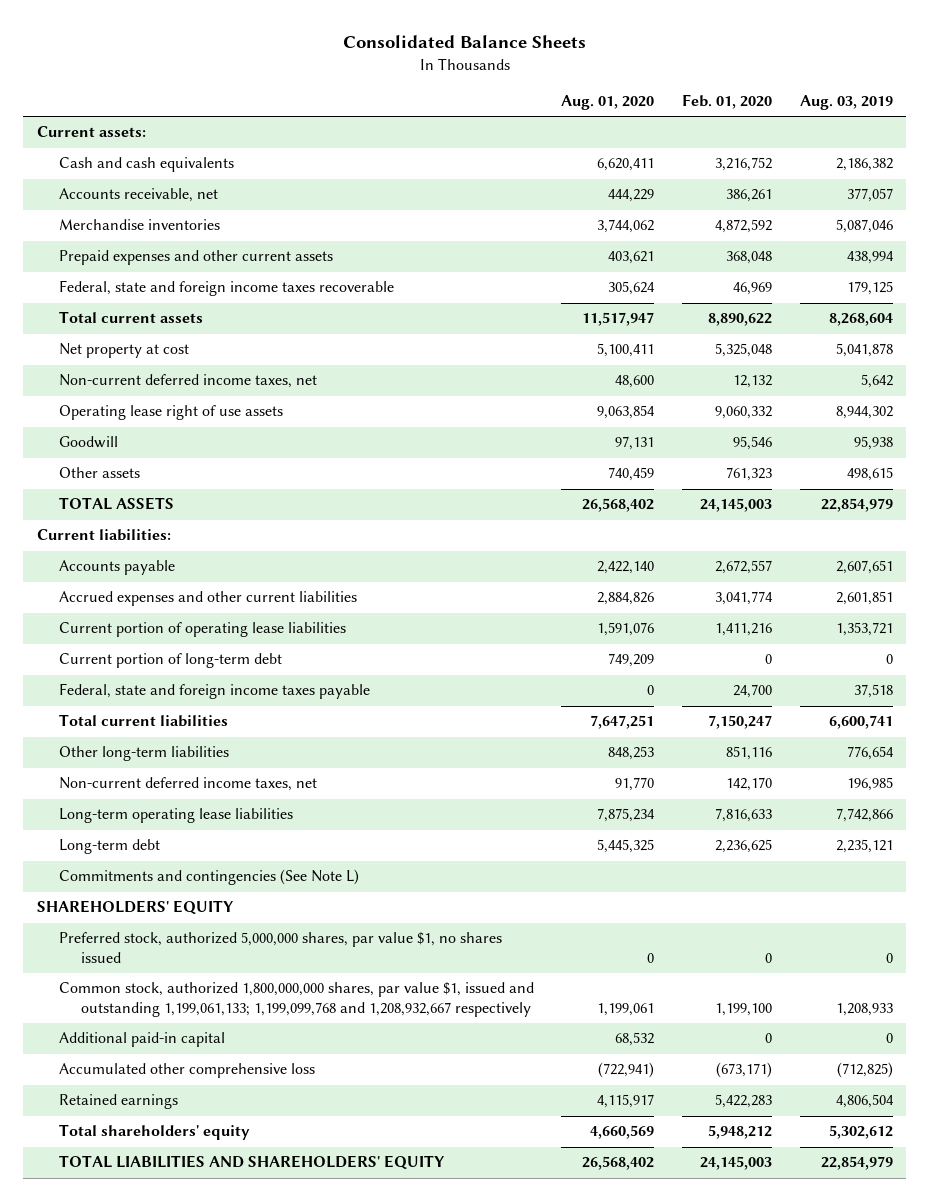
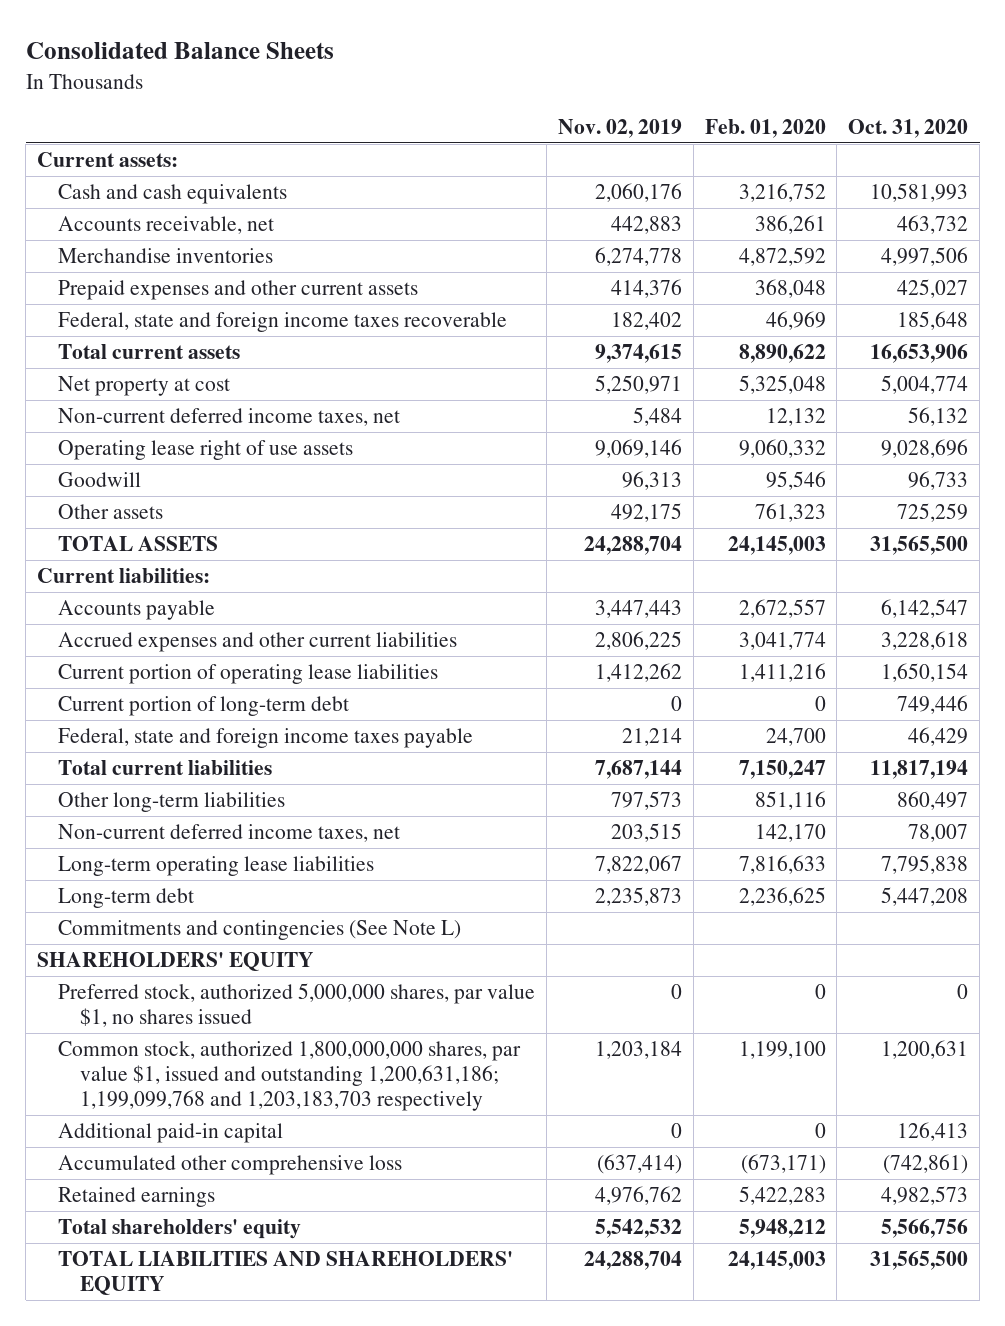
- | Aug. 01, 2020 | Feb. 01, 2020 | Aug. 03, 2019
+ | Nov. 02, 2019 | Feb. 01, 2020 | Oct. 31, 2020
- Common stock, authorized 1,800,000,000 shares, par value $1, issued and outstanding 1,199,061,133; 1,199,099,768 and 1,208,932,667 respectively | 1,199,061 | 1,199,100 | 1,208,933
+ Common stock, authorized 1,800,000,000 shares, par value $1, issued and outstanding 1,200,631,186; 1,199,099,768 and 1,203,183,703 respectively | 1,203,184 | 1,199,100 | 1,200,631

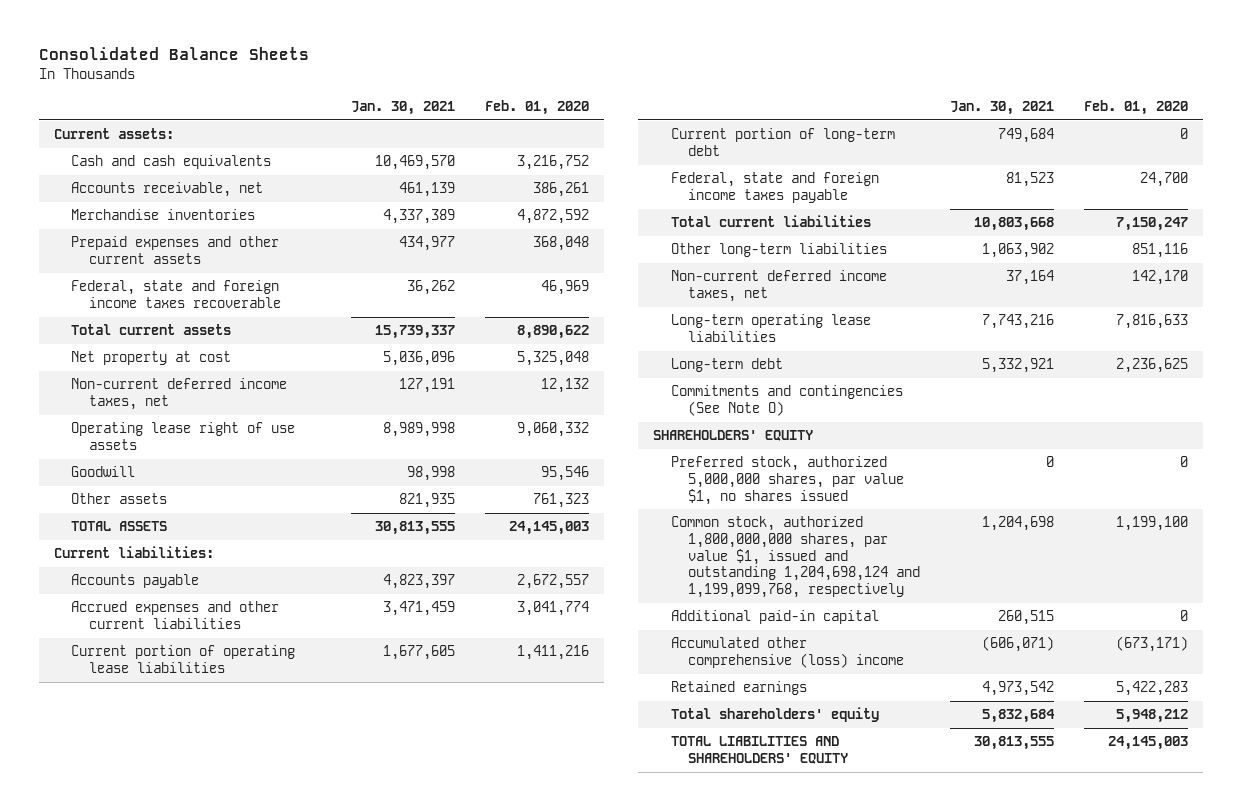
- | Nov. 02, 2019 | Feb. 01, 2020 | Oct. 31, 2020
+ | Jan. 30, 2021 | Feb. 01, 2020
- Commitments and contingencies (See Note L)
+ Commitments and contingencies (See Note O)
- Common stock, authorized 1,800,000,000 shares, par value $1, issued and outstanding 1,200,631,186; 1,199,099,768 and 1,203,183,703 respectively | 1,203,184 | 1,199,100 | 1,200,631
+ Common stock, authorized 1,800,000,000 shares, par value $1, issued and outstanding 1,204,698,124 and 1,199,099,768, respectively | 1,204,698 | 1,199,100
- Accumulated other comprehensive loss | (637,414) | (673,171) | (742,861)
+ Accumulated other comprehensive (loss) income | (606,071) | (673,171)

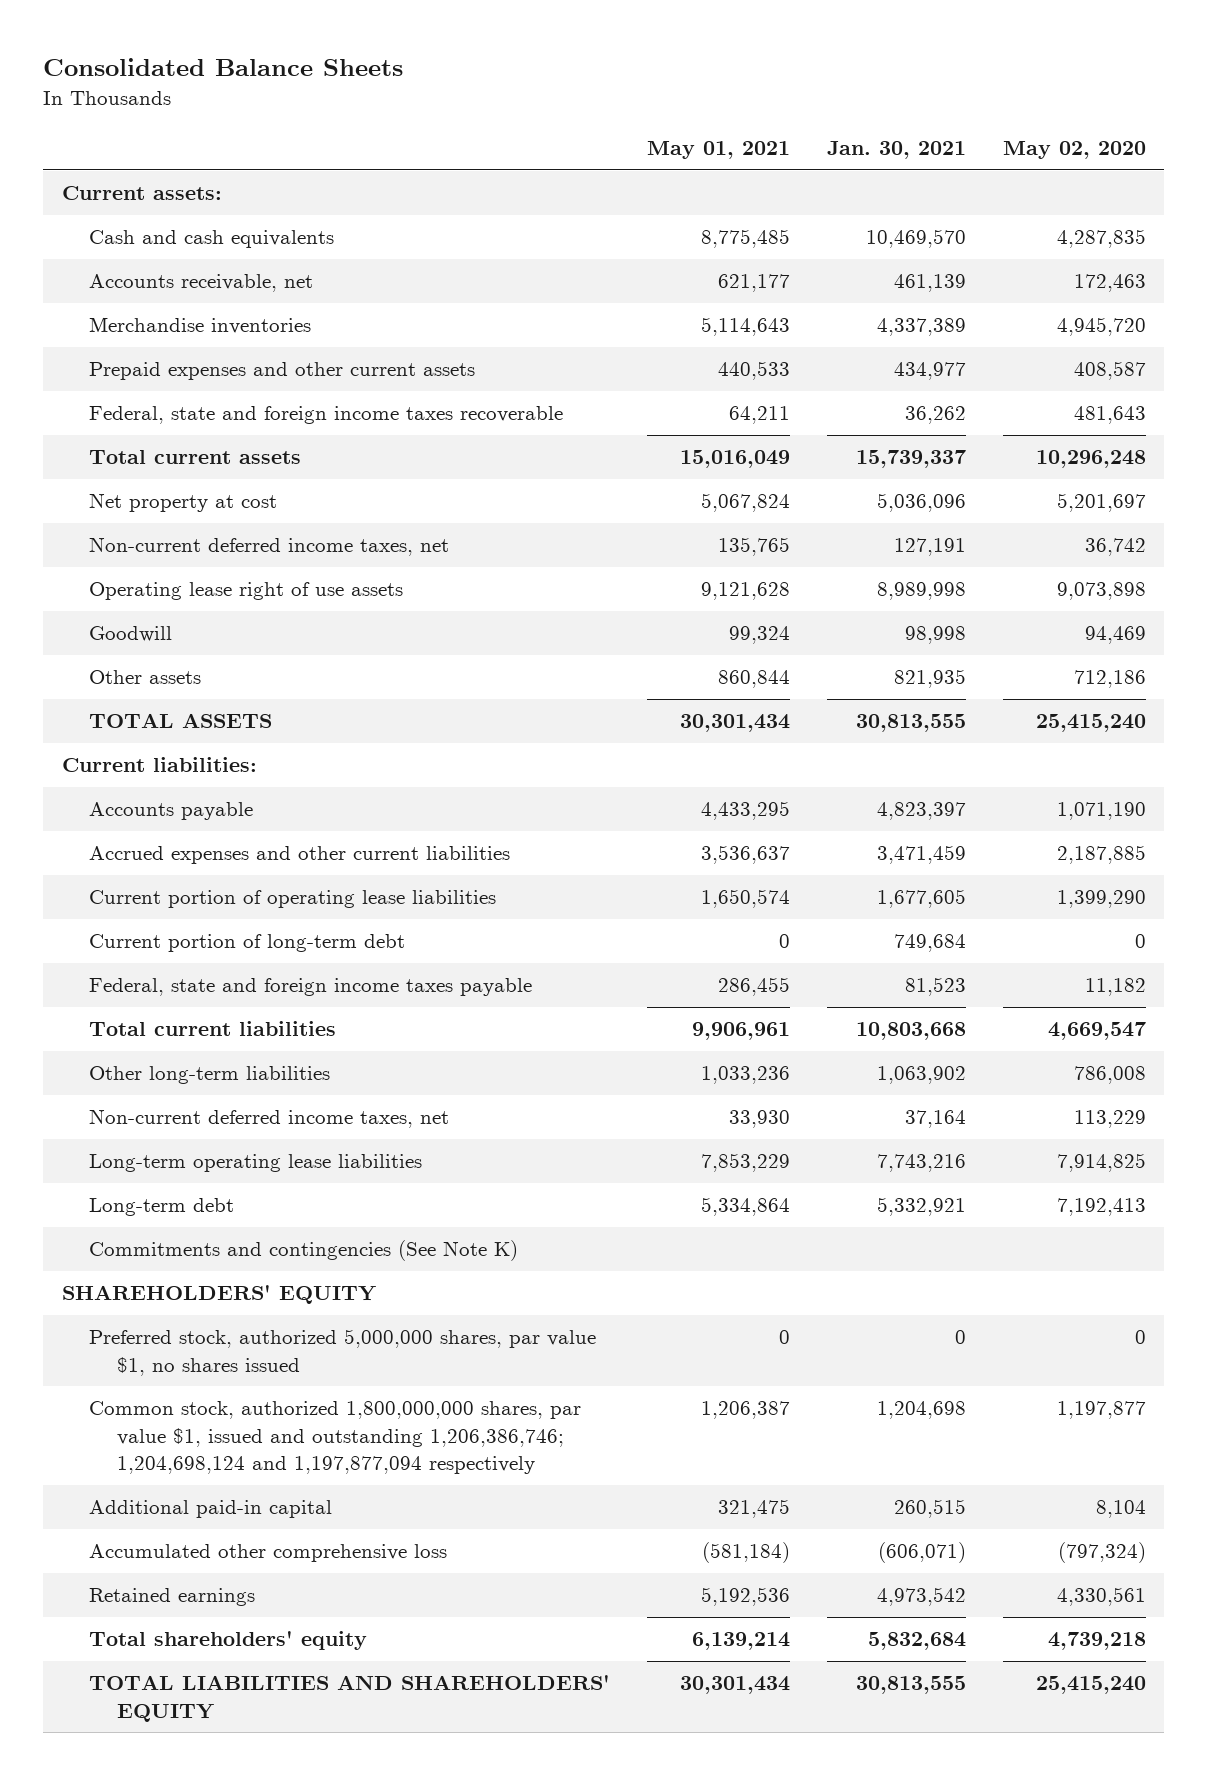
- | Jan. 30, 2021 | Feb. 01, 2020
+ | May 01, 2021 | Jan. 30, 2021 | May 02, 2020
- Commitments and contingencies (See Note O)
+ Commitments and contingencies (See Note K)
- Common stock, authorized 1,800,000,000 shares, par value $1, issued and outstanding 1,204,698,124 and 1,199,099,768, respectively | 1,204,698 | 1,199,100
+ Common stock, authorized 1,800,000,000 shares, par value $1, issued and outstanding 1,206,386,746; 1,204,698,124 and 1,197,877,094 respectively | 1,206,387 | 1,204,698 | 1,197,877
- Accumulated other comprehensive (loss) income | (606,071) | (673,171)
+ Accumulated other comprehensive loss | (581,184) | (606,071) | (797,324)

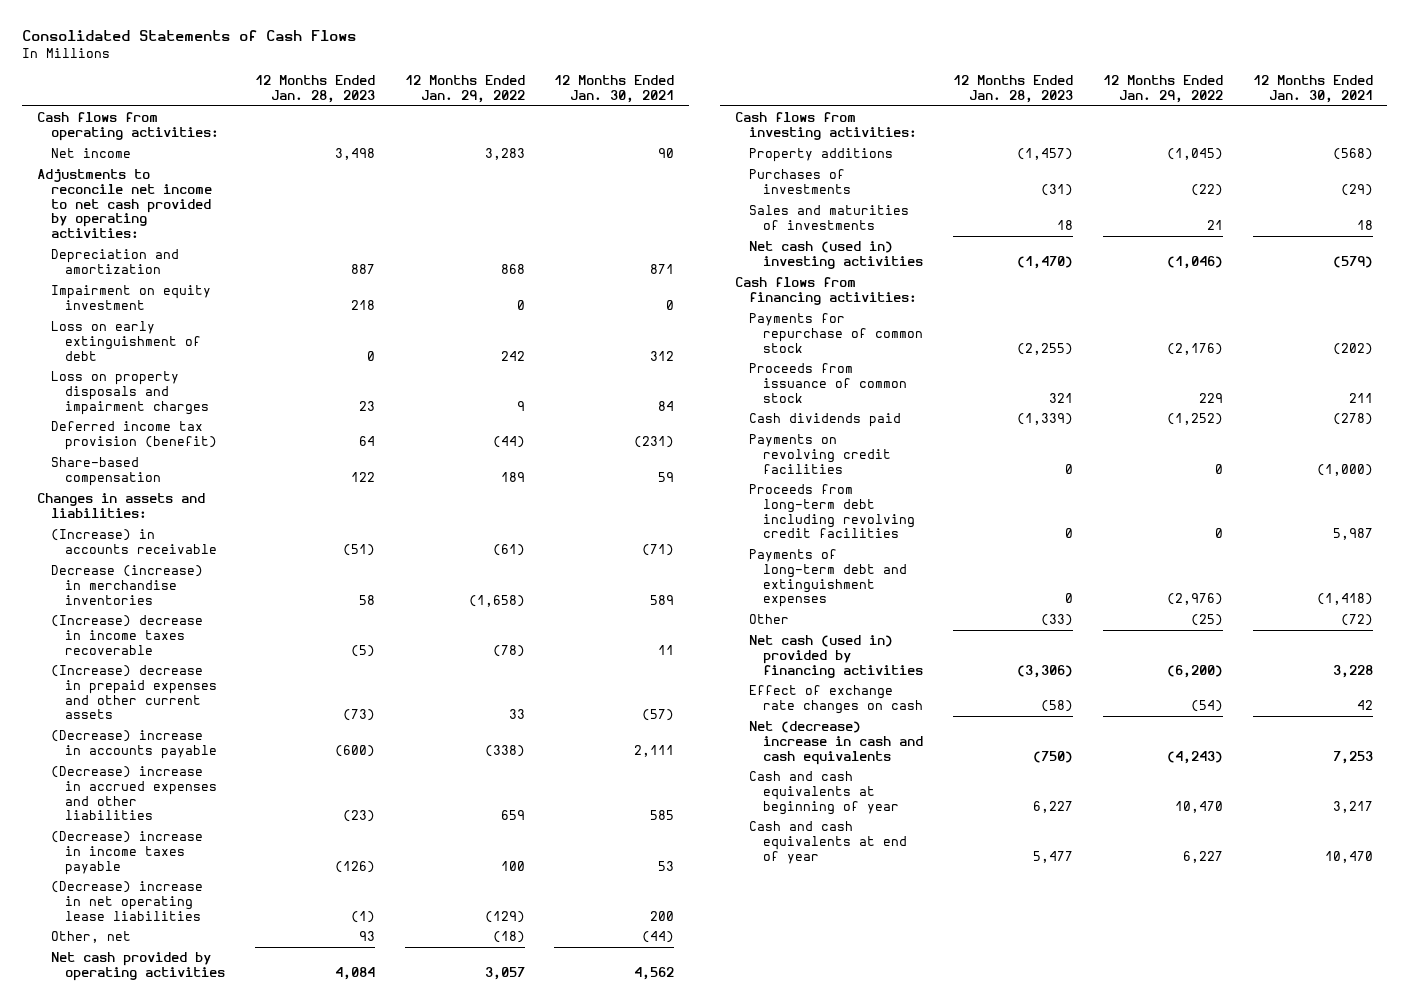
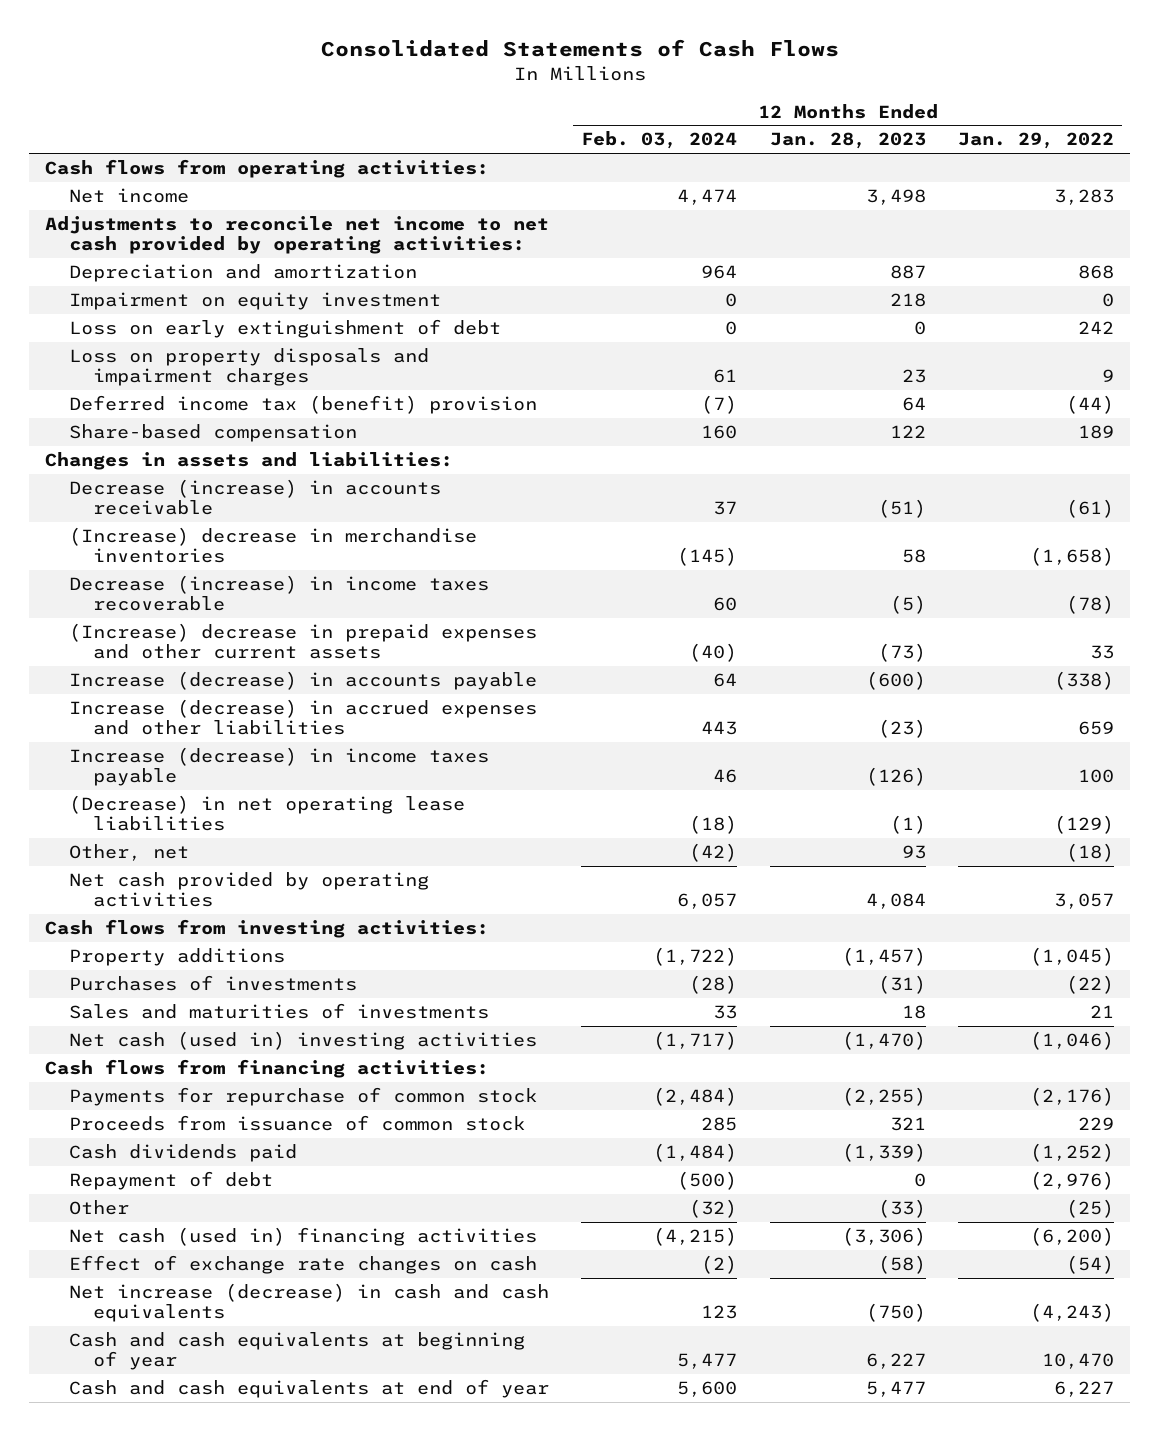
- | 12 Months Ended Jan. 28, 2023 | 12 Months Ended Jan. 29, 2022 | 12 Months Ended Jan. 30, 2021
+ | 12 Months Ended Feb. 03, 2024 | 12 Months Ended Jan. 28, 2023 | 12 Months Ended Jan. 29, 2022
- Deferred income tax provision (benefit) | 64 | (44) | (231)
+ Deferred income tax (benefit) provision | (7) | 64 | (44)
- (Increase) in accounts receivable | (51) | (61) | (71)
- Decrease (increase) in merchandise inventories | 58 | (1,658) | 589
- (Increase) decrease in income taxes recoverable | (5) | (78) | 11
+ Decrease (increase) in accounts receivable | 37 | (51) | (61)
+ (Increase) decrease in merchandise inventories | (145) | 58 | (1,658)
+ Decrease (increase) in income taxes recoverable | 60 | (5) | (78)
- (Decrease) increase in accounts payable | (600) | (338) | 2,111
- (Decrease) increase in accrued expenses and other liabilities | (23) | 659 | 585
- (Decrease) increase in income taxes payable | (126) | 100 | 53
- (Decrease) increase in net operating lease liabilities | (1) | (129) | 200
+ Increase (decrease) in accounts payable | 64 | (600) | (338)
+ Increase (decrease) in accrued expenses and other liabilities | 443 | (23) | 659
+ Increase (decrease) in income taxes payable | 46 | (126) | 100
+ (Decrease) in net operating lease liabilities | (18) | (1) | (129)
- Payments on revolving credit facilities | 0 | 0 | (1,000)
- Proceeds from long-term debt including revolving credit facilities | 0 | 0 | 5,987
- Payments of long-term debt and extinguishment expenses | 0 | (2,976) | (1,418)
+ Repayment of debt | (500) | 0 | (2,976)
- Net cash (used in) provided by financing activities | (3,306) | (6,200) | 3,228
+ Net cash (used in) financing activities | (4,215) | (3,306) | (6,200)
- Net (decrease) increase in cash and cash equivalents | (750) | (4,243) | 7,253
+ Net increase (decrease) in cash and cash equivalents | 123 | (750) | (4,243)

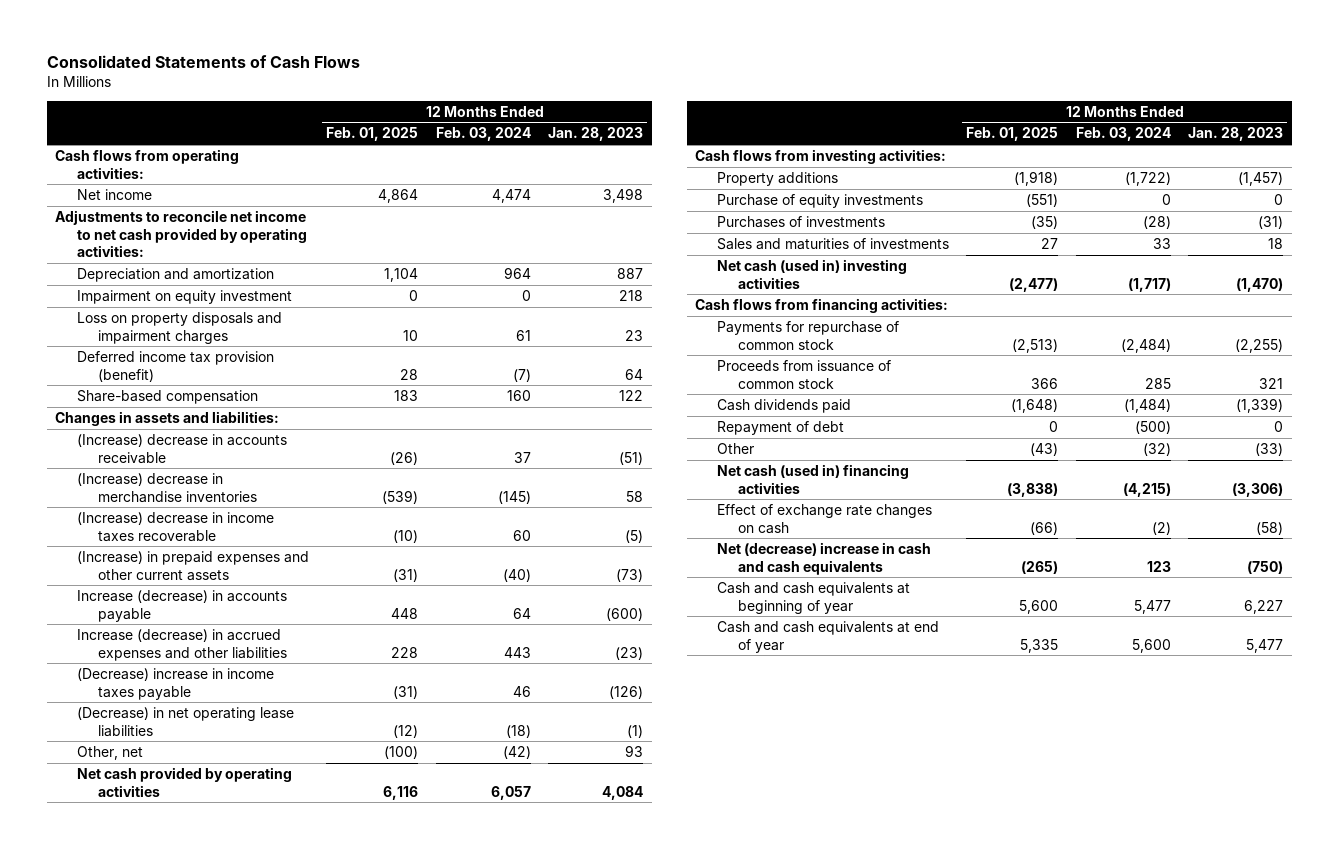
- | 12 Months Ended Feb. 03, 2024 | 12 Months Ended Jan. 28, 2023 | 12 Months Ended Jan. 29, 2022
+ | 12 Months Ended Feb. 01, 2025 | 12 Months Ended Feb. 03, 2024 | 12 Months Ended Jan. 28, 2023
- Loss on early extinguishment of debt | 0 | 0 | 242
- Deferred income tax (benefit) provision | (7) | 64 | (44)
+ Deferred income tax provision (benefit) | 28 | (7) | 64
- Decrease (increase) in accounts receivable | 37 | (51) | (61)
+ (Increase) decrease in accounts receivable | (26) | 37 | (51)
- Decrease (increase) in income taxes recoverable | 60 | (5) | (78)
- (Increase) decrease in prepaid expenses and other current assets | (40) | (73) | 33
+ (Increase) decrease in income taxes recoverable | (10) | 60 | (5)
+ (Increase) in prepaid expenses and other current assets | (31) | (40) | (73)
- Increase (decrease) in income taxes payable | 46 | (126) | 100
+ (Decrease) increase in income taxes payable | (31) | 46 | (126)
+ Purchase of equity investments | (551) | 0 | 0
- Net increase (decrease) in cash and cash equivalents | 123 | (750) | (4,243)
+ Net (decrease) increase in cash and cash equivalents | (265) | 123 | (750)

